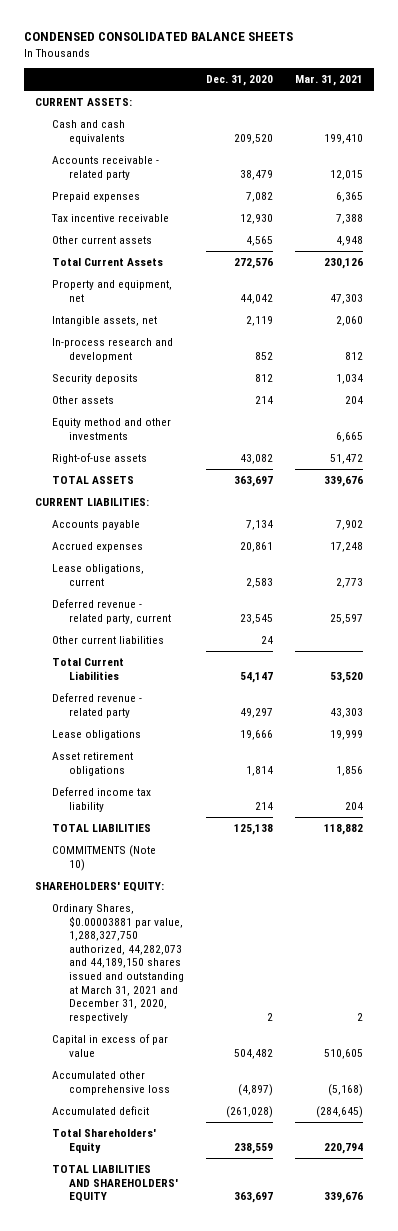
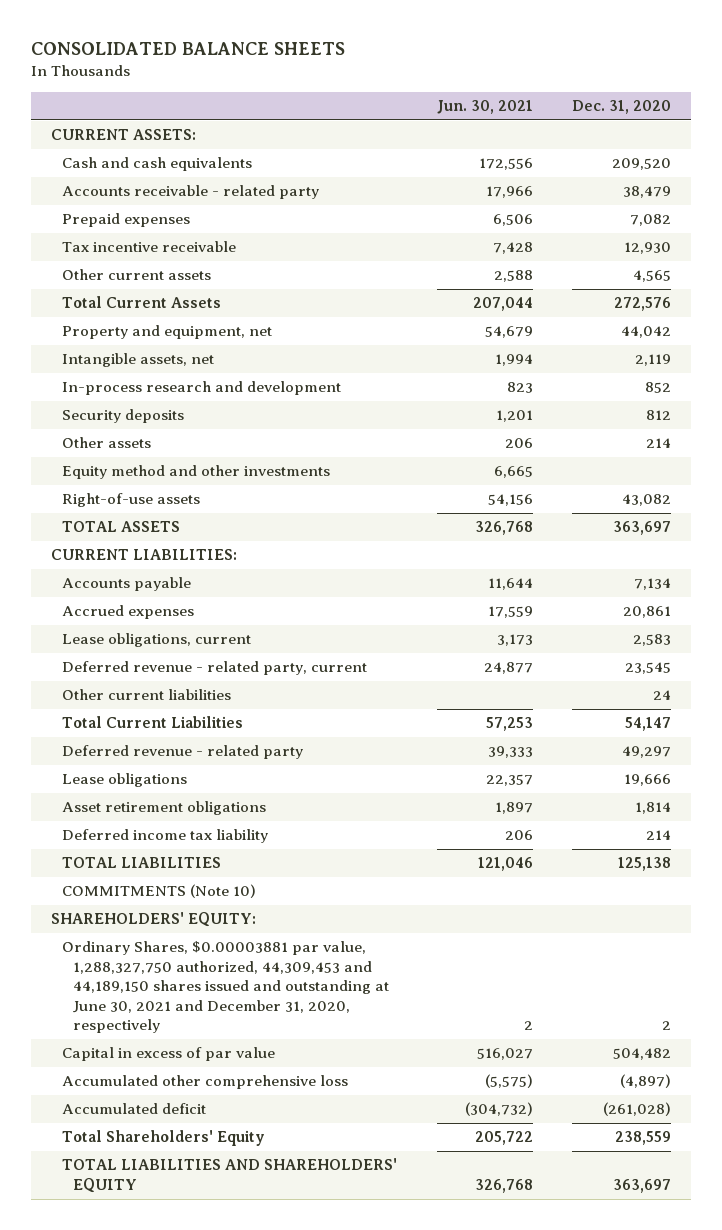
- CONDENSED CONSOLIDATED BALANCE SHEETS
+ CONSOLIDATED BALANCE SHEETS
- | Dec. 31, 2020 | Mar. 31, 2021
+ | Jun. 30, 2021 | Dec. 31, 2020
- Ordinary Shares, $0.00003881 par value, 1,288,327,750 authorized, 44,282,073 and 44,189,150 shares issued and outstanding at March 31, 2021 and December 31, 2020, respectively | 2 | 2
+ Ordinary Shares, $0.00003881 par value, 1,288,327,750 authorized, 44,309,453 and 44,189,150 shares issued and outstanding at June 30, 2021 and December 31, 2020, respectively | 2 | 2

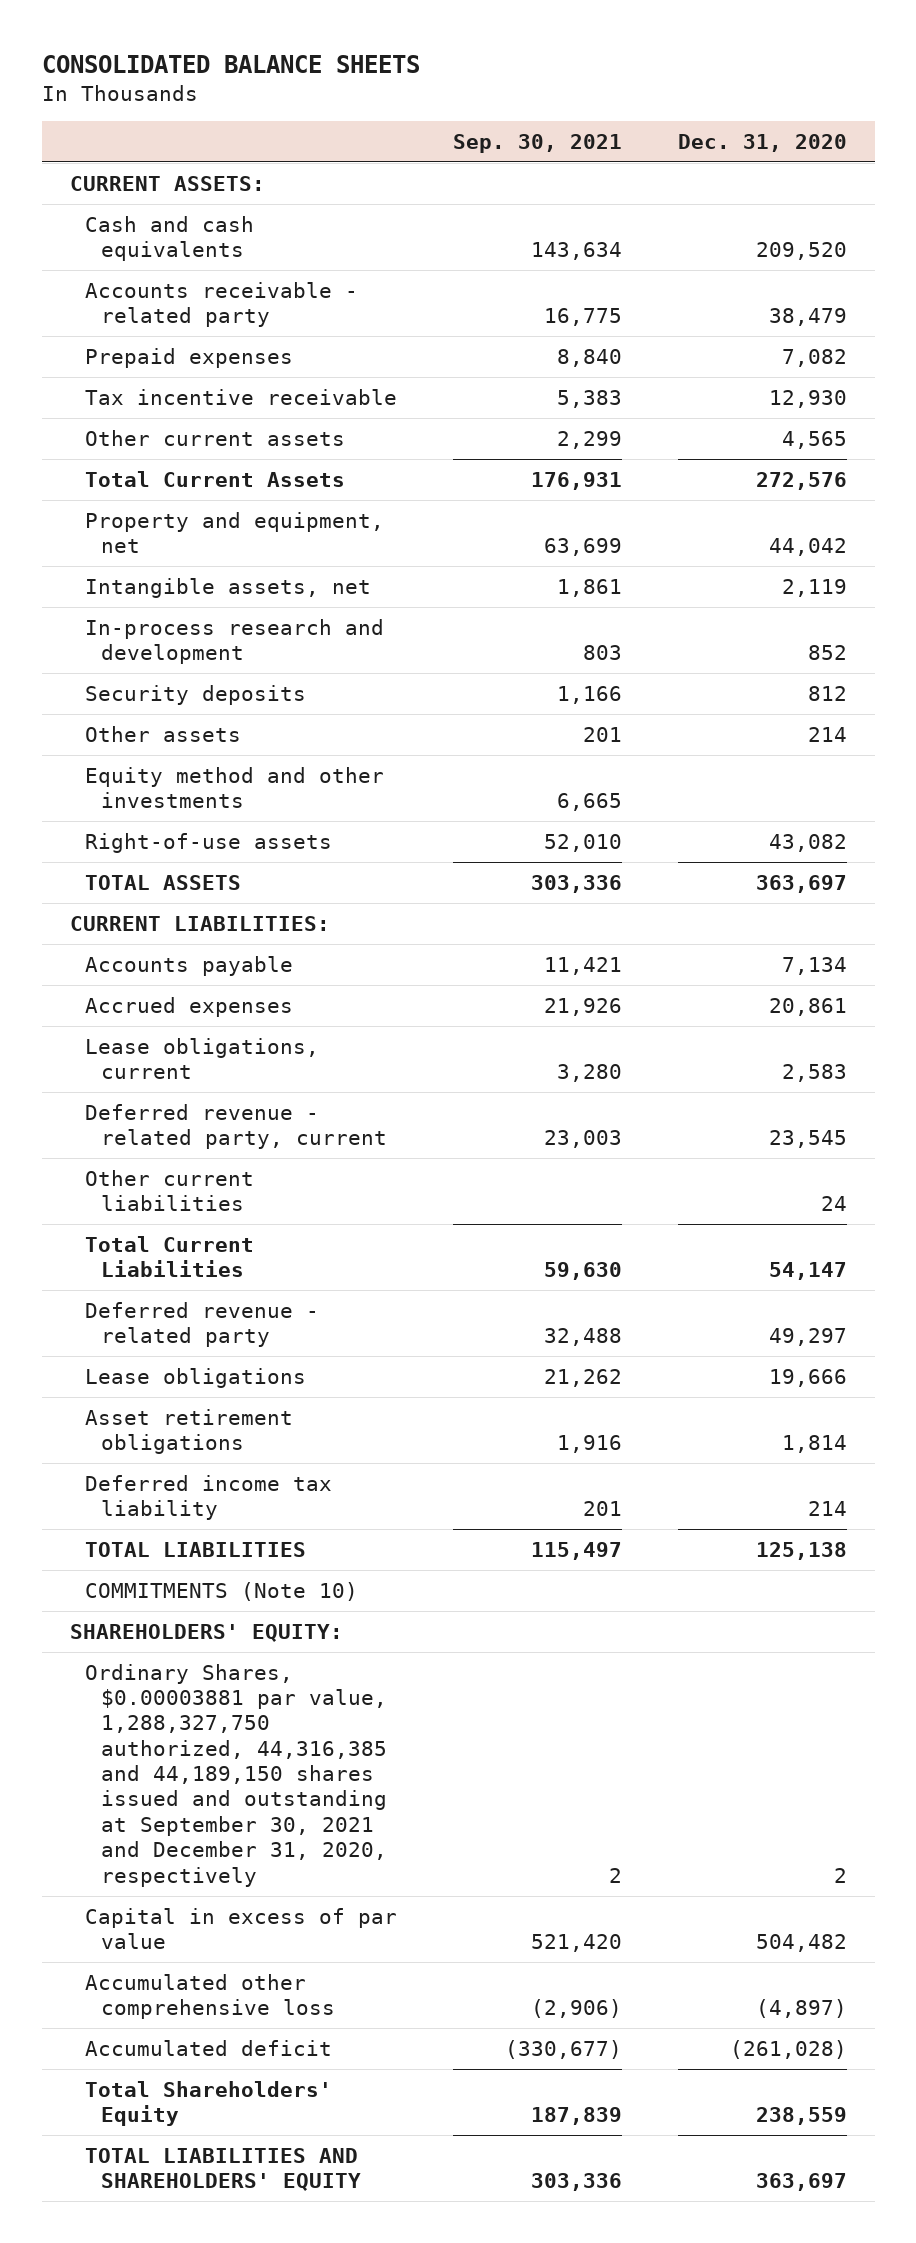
- | Jun. 30, 2021 | Dec. 31, 2020
+ | Sep. 30, 2021 | Dec. 31, 2020
- Ordinary Shares, $0.00003881 par value, 1,288,327,750 authorized, 44,309,453 and 44,189,150 shares issued and outstanding at June 30, 2021 and December 31, 2020, respectively | 2 | 2
+ Ordinary Shares, $0.00003881 par value, 1,288,327,750 authorized, 44,316,385 and 44,189,150 shares issued and outstanding at September 30, 2021 and December 31, 2020, respectively | 2 | 2

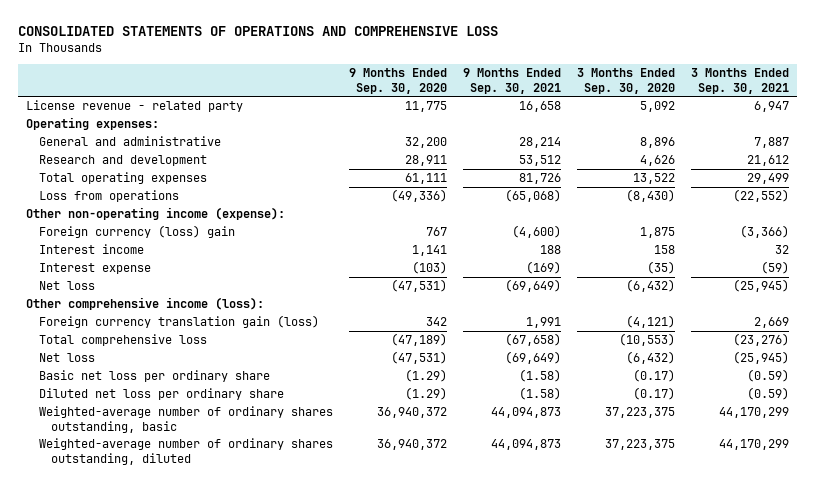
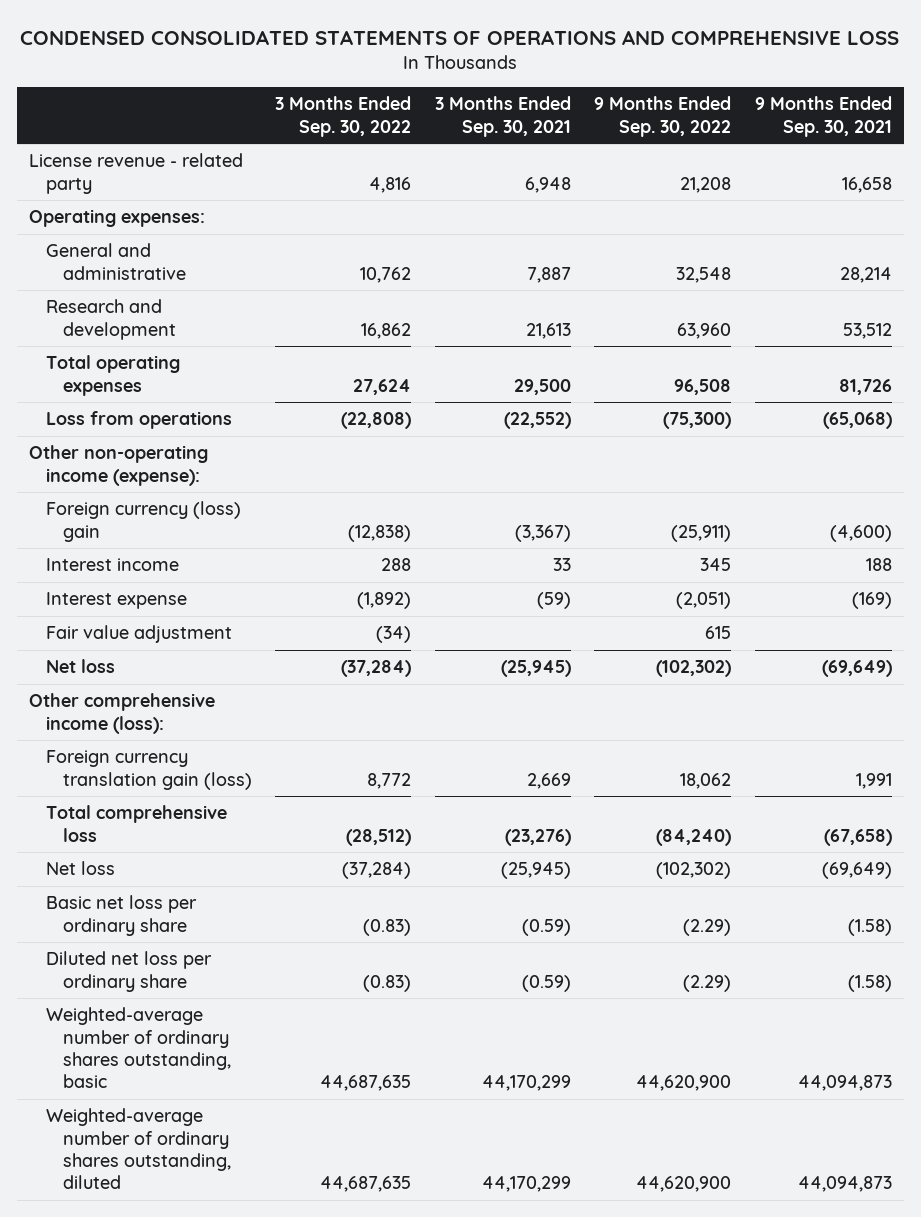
- CONSOLIDATED STATEMENTS OF OPERATIONS AND COMPREHENSIVE LOSS
+ CONDENSED CONSOLIDATED STATEMENTS OF OPERATIONS AND COMPREHENSIVE LOSS
- | 9 Months Ended Sep. 30, 2020 | 9 Months Ended Sep. 30, 2021 | 3 Months Ended Sep. 30, 2020 | 3 Months Ended Sep. 30, 2021
+ | 3 Months Ended Sep. 30, 2022 | 3 Months Ended Sep. 30, 2021 | 9 Months Ended Sep. 30, 2022 | 9 Months Ended Sep. 30, 2021
- License revenue - related party | 11,775 | 16,658 | 5,092 | 6,947
+ License revenue - related party | 4,816 | 6,948 | 21,208 | 16,658
- Research and development | 28,911 | 53,512 | 4,626 | 21,612
- Total operating expenses | 61,111 | 81,726 | 13,522 | 29,499
+ Research and development | 16,862 | 21,613 | 63,960 | 53,512
+ Total operating expenses | 27,624 | 29,500 | 96,508 | 81,726
- Foreign currency (loss) gain | 767 | (4,600) | 1,875 | (3,366)
- Interest income | 1,141 | 188 | 158 | 32
+ Foreign currency (loss) gain | (12,838) | (3,367) | (25,911) | (4,600)
+ Interest income | 288 | 33 | 345 | 188
+ Fair value adjustment | (34) | | 615 |

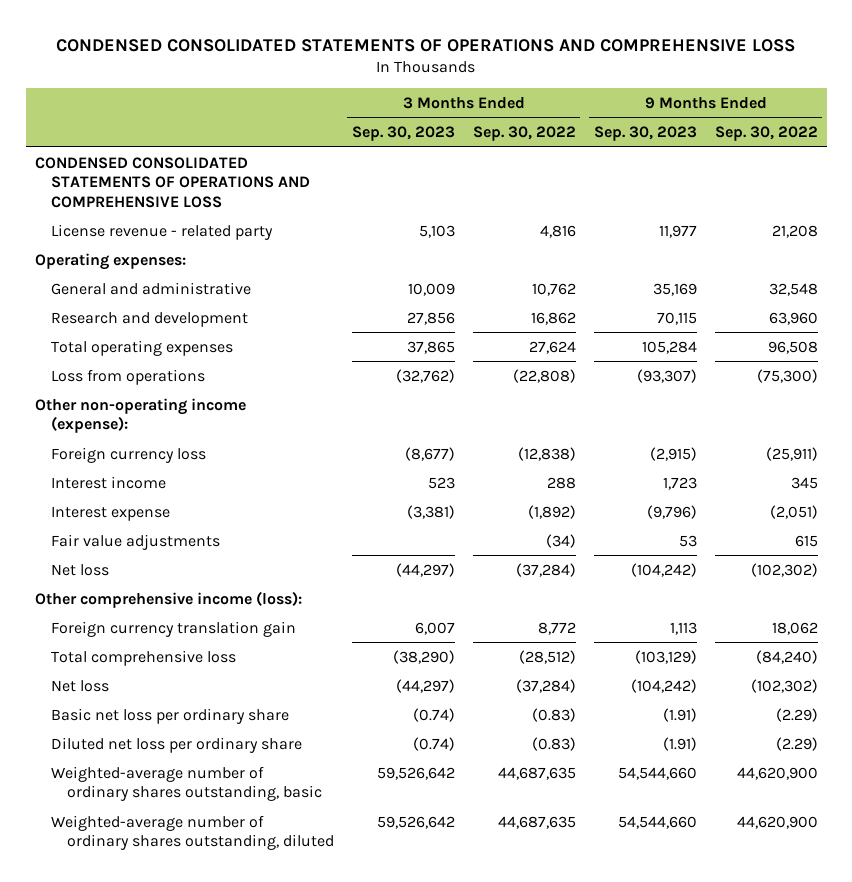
- | 3 Months Ended Sep. 30, 2022 | 3 Months Ended Sep. 30, 2021 | 9 Months Ended Sep. 30, 2022 | 9 Months Ended Sep. 30, 2021
+ | 3 Months Ended Sep. 30, 2023 | 3 Months Ended Sep. 30, 2022 | 9 Months Ended Sep. 30, 2023 | 9 Months Ended Sep. 30, 2022
+ CONDENSED CONSOLIDATED STATEMENTS OF OPERATIONS AND COMPREHENSIVE LOSS
- Foreign currency (loss) gain | (12,838) | (3,367) | (25,911) | (4,600)
+ Foreign currency loss | (8,677) | (12,838) | (2,915) | (25,911)
- Fair value adjustment | (34) | | 615 |
+ Fair value adjustments | | (34) | 53 | 615
- Foreign currency translation gain (loss) | 8,772 | 2,669 | 18,062 | 1,991
+ Foreign currency translation gain | 6,007 | 8,772 | 1,113 | 18,062

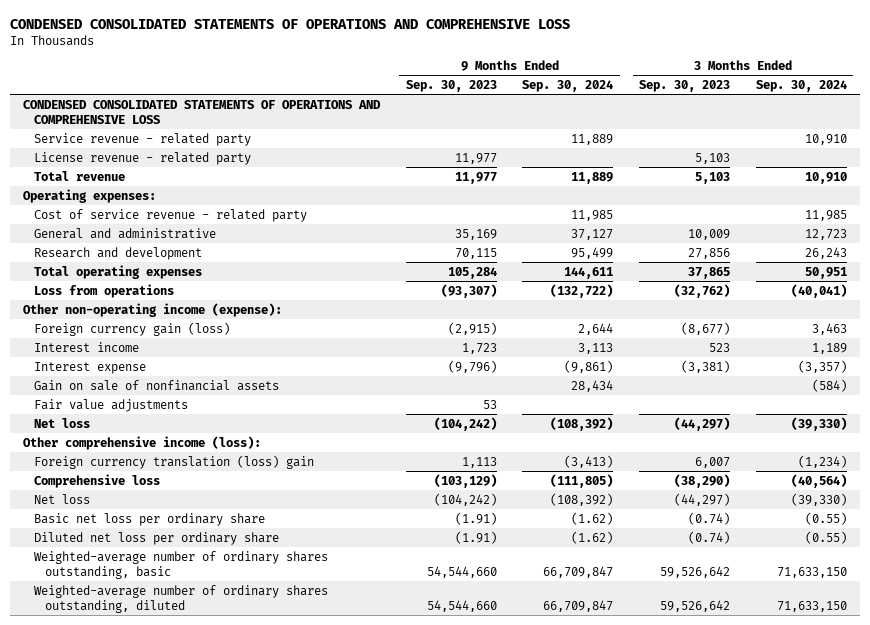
- | 3 Months Ended Sep. 30, 2023 | 3 Months Ended Sep. 30, 2022 | 9 Months Ended Sep. 30, 2023 | 9 Months Ended Sep. 30, 2022
+ | 9 Months Ended Sep. 30, 2023 | 9 Months Ended Sep. 30, 2024 | 3 Months Ended Sep. 30, 2023 | 3 Months Ended Sep. 30, 2024
+ Service revenue - related party | | 11,889 | | 10,910
+ Total revenue | 11,977 | 11,889 | 5,103 | 10,910
+ Cost of service revenue - related party | | 11,985 | | 11,985
- Foreign currency loss | (8,677) | (12,838) | (2,915) | (25,911)
+ Foreign currency gain (loss) | (2,915) | 2,644 | (8,677) | 3,463
+ Gain on sale of nonfinancial assets | | 28,434 | | (584)
- Foreign currency translation gain | 6,007 | 8,772 | 1,113 | 18,062
- Total comprehensive loss | (38,290) | (28,512) | (103,129) | (84,240)
+ Foreign currency translation (loss) gain | 1,113 | (3,413) | 6,007 | (1,234)
+ Comprehensive loss | (103,129) | (111,805) | (38,290) | (40,564)

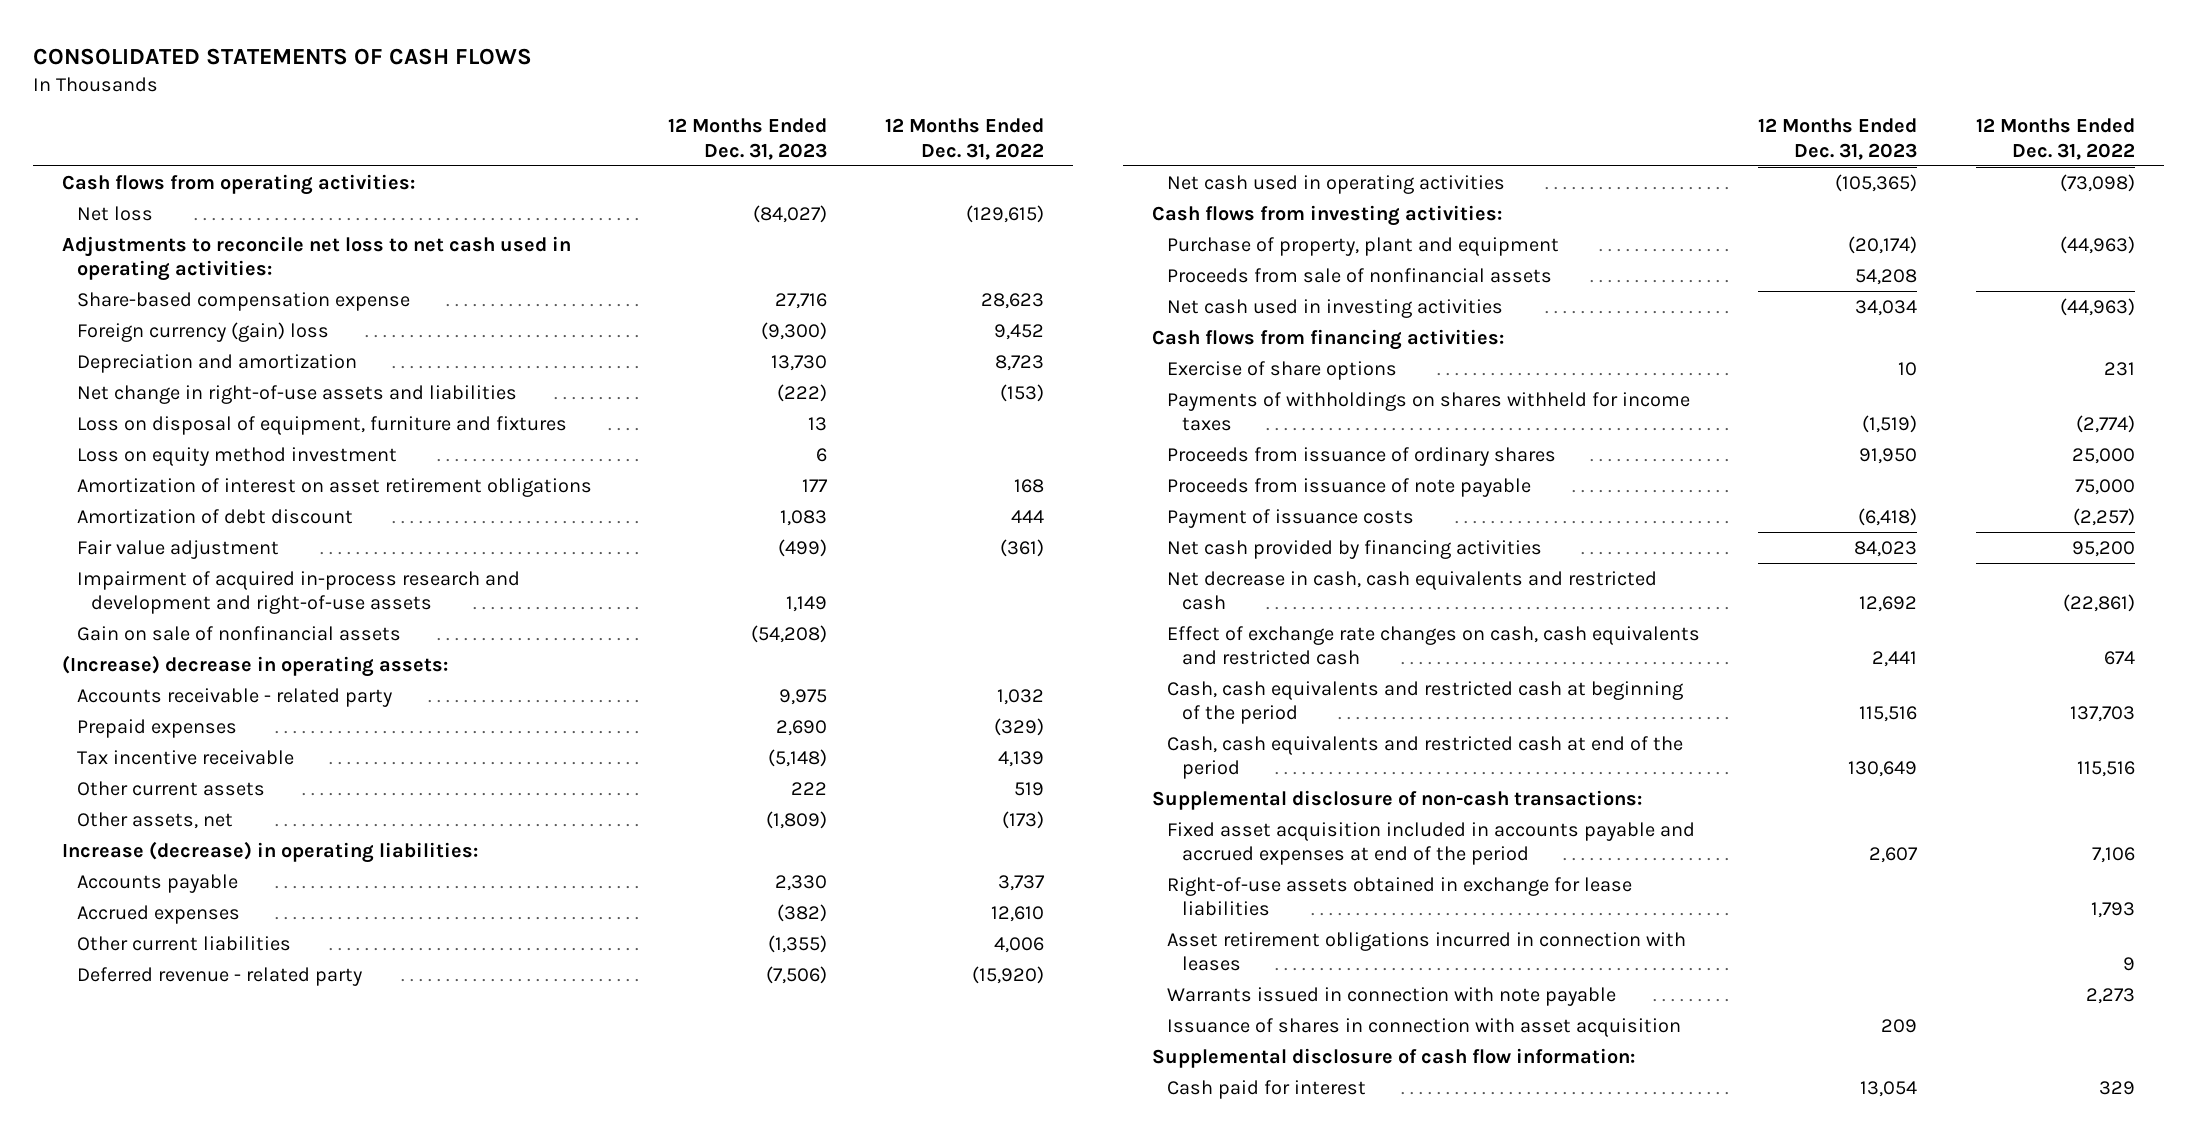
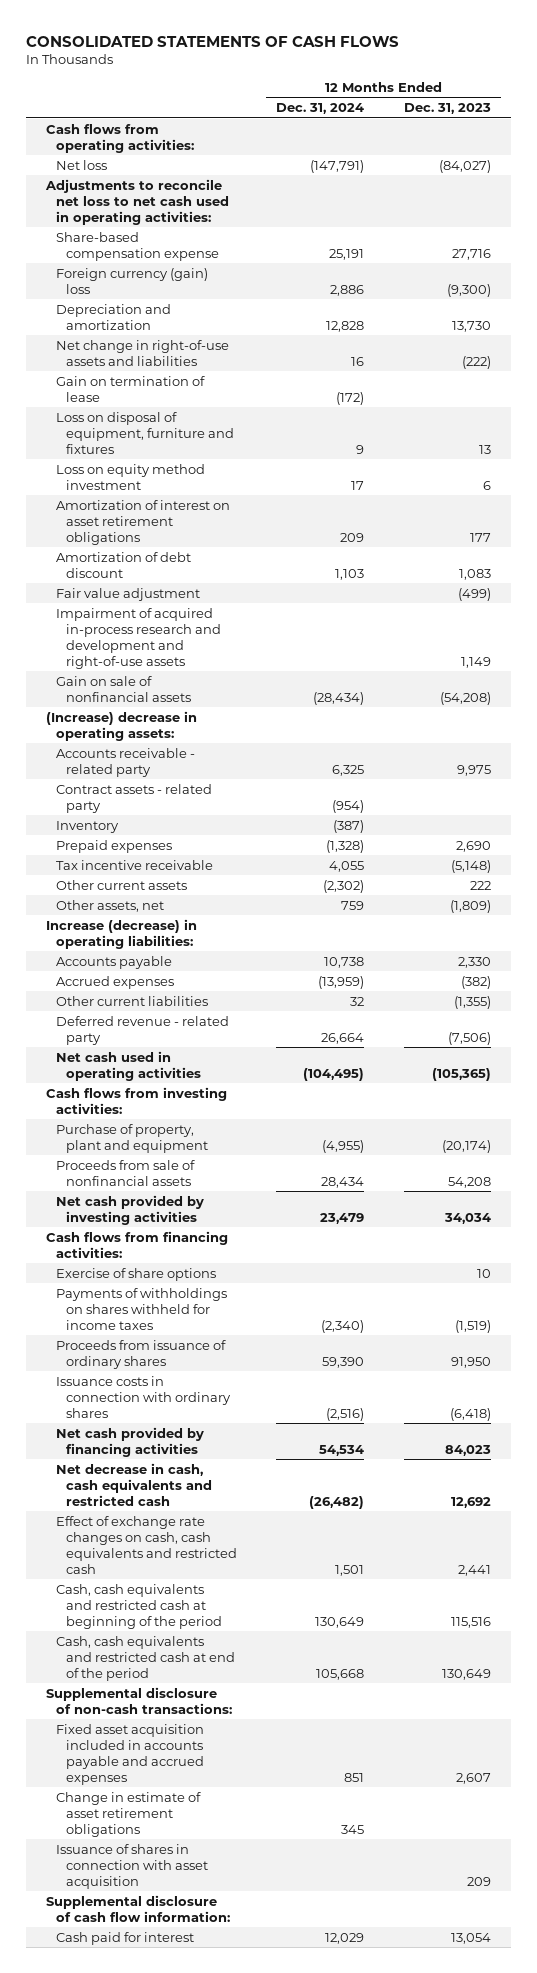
- | 12 Months Ended Dec. 31, 2023 | 12 Months Ended Dec. 31, 2022
+ | 12 Months Ended Dec. 31, 2024 | 12 Months Ended Dec. 31, 2023
+ Gain on termination of lease | (172) |
+ Contract assets - related party | (954) |
+ Inventory | (387) |
- Net cash used in investing activities | 34,034 | (44,963)
+ Net cash provided by investing activities | 23,479 | 34,034
- Proceeds from issuance of note payable | | 75,000
- Payment of issuance costs | (6,418) | (2,257)
+ Issuance costs in connection with ordinary shares | (2,516) | (6,418)
- Fixed asset acquisition included in accounts payable and accrued expenses at end of the period | 2,607 | 7,106
- Right-of-use assets obtained in exchange for lease liabilities | | 1,793
- Asset retirement obligations incurred in connection with leases | | 9
- Warrants issued in connection with note payable | | 2,273
+ Fixed asset acquisition included in accounts payable and accrued expenses | 851 | 2,607
+ Change in estimate of asset retirement obligations | 345 |

